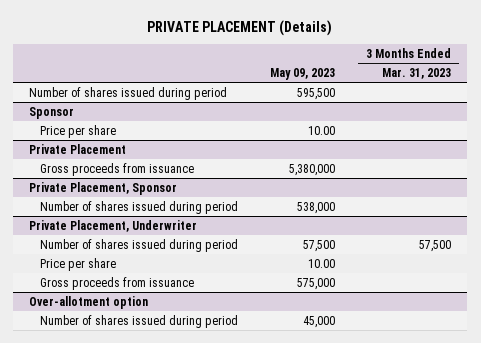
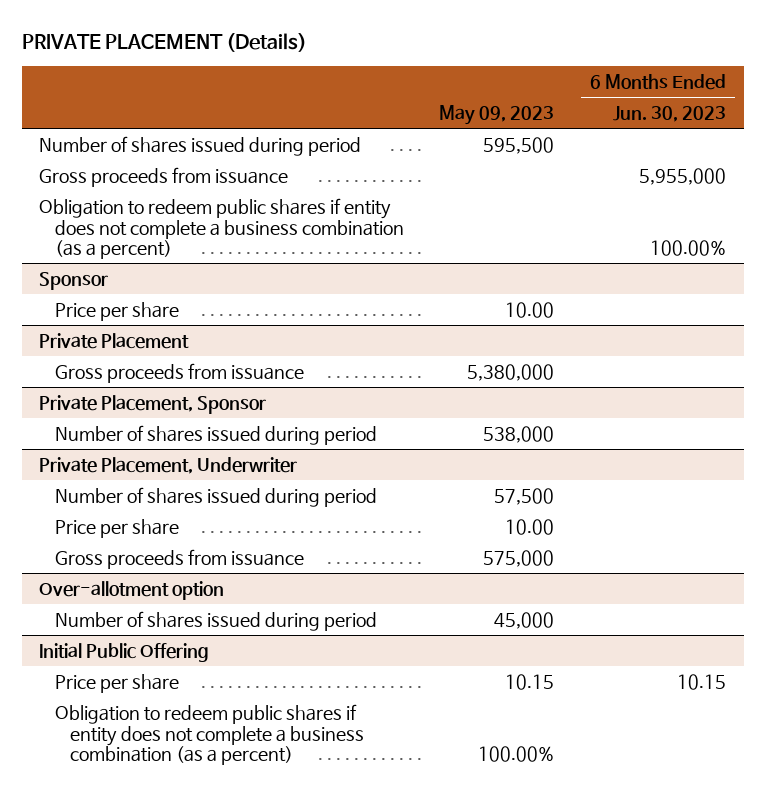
- | May 09, 2023 | 3 Months Ended Mar. 31, 2023
+ | May 09, 2023 | 6 Months Ended Jun. 30, 2023
+ Gross proceeds from issuance | | 5,955,000
+ Obligation to redeem public shares if entity does not complete a business combination (as a percent) | | 100.00%
+ Initial Public Offering
+ Price per share | 10.15 | 10.15
+ Obligation to redeem public shares if entity does not complete a business combination (as a percent) | 100.00% |

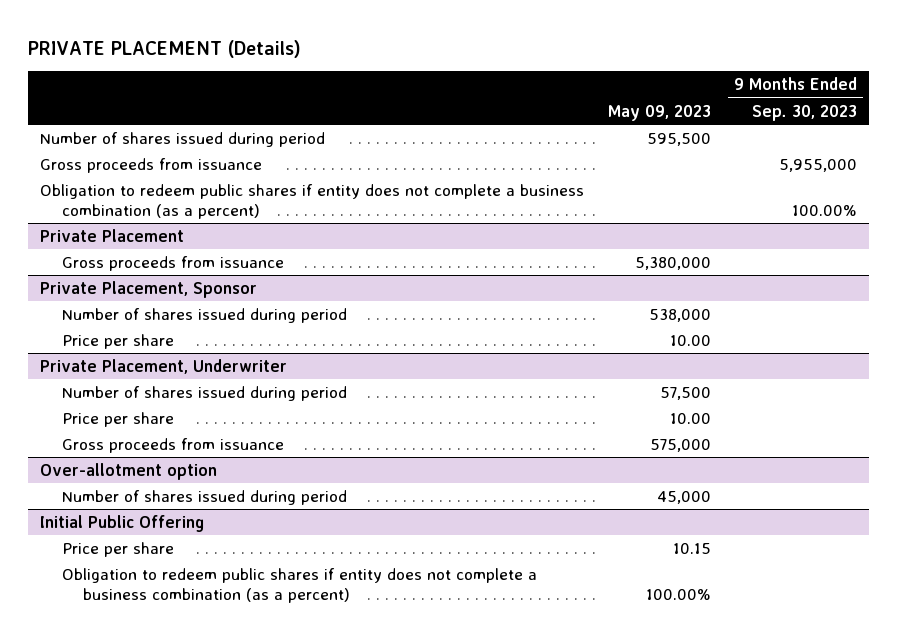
- | May 09, 2023 | 6 Months Ended Jun. 30, 2023
+ | May 09, 2023 | 9 Months Ended Sep. 30, 2023
- Sponsor
- Price per share | 10.00 |
@ Private Placement, Sponsor
+ Price per share | 10.00 |

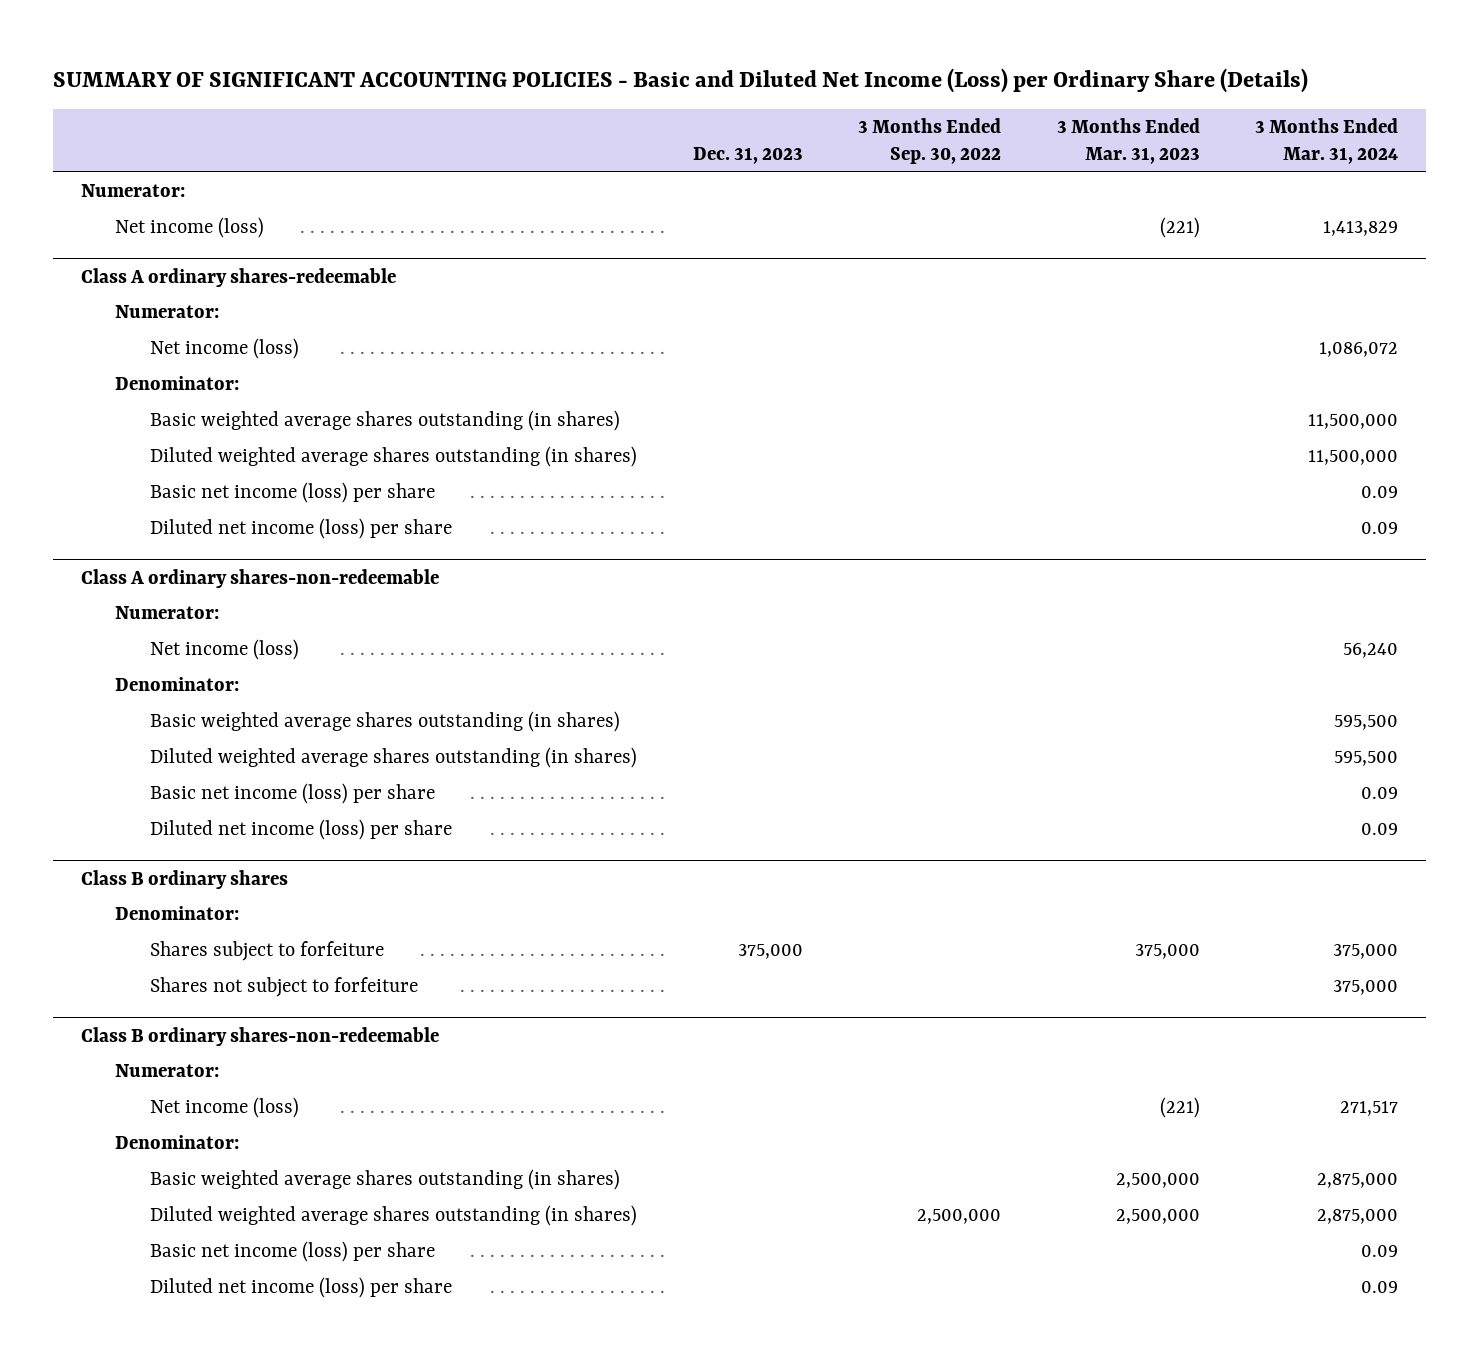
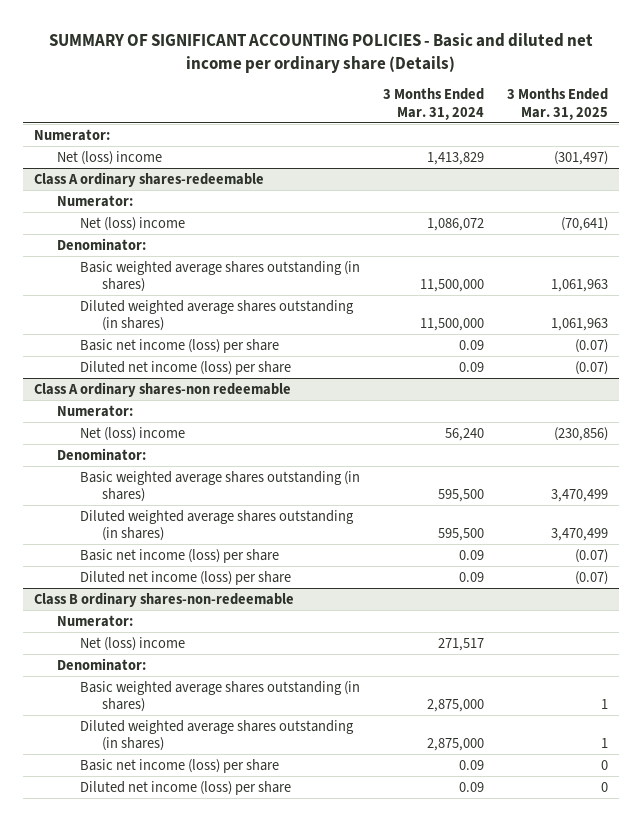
- SUMMARY OF SIGNIFICANT ACCOUNTING POLICIES - Basic and Diluted Net Income (Loss) per Ordinary Share (Details)
+ SUMMARY OF SIGNIFICANT ACCOUNTING POLICIES - Basic and diluted net income per ordinary share (Details)
- | Dec. 31, 2023 | 3 Months Ended Sep. 30, 2022 | 3 Months Ended Mar. 31, 2023 | 3 Months Ended Mar. 31, 2024
+ | 3 Months Ended Mar. 31, 2024 | 3 Months Ended Mar. 31, 2025
- Net income (loss) | | | (221) | 1,413,829
+ Net (loss) income | 1,413,829 | (301,497)
@ Class A ordinary shares-redeemable
- Net income (loss) | | | | 1,086,072
+ Net (loss) income | 1,086,072 | (70,641)
- Class A ordinary shares-non-redeemable
+ Class A ordinary shares-non redeemable
- Net income (loss) | | | | 56,240
+ Net (loss) income | 56,240 | (230,856)
- Class B ordinary shares
- Denominator:
- Shares subject to forfeiture | 375,000 | | 375,000 | 375,000
- Shares not subject to forfeiture | | | | 375,000
@ Class B ordinary shares-non-redeemable
- Net income (loss) | | | (221) | 271,517
+ Net (loss) income | 271,517 |

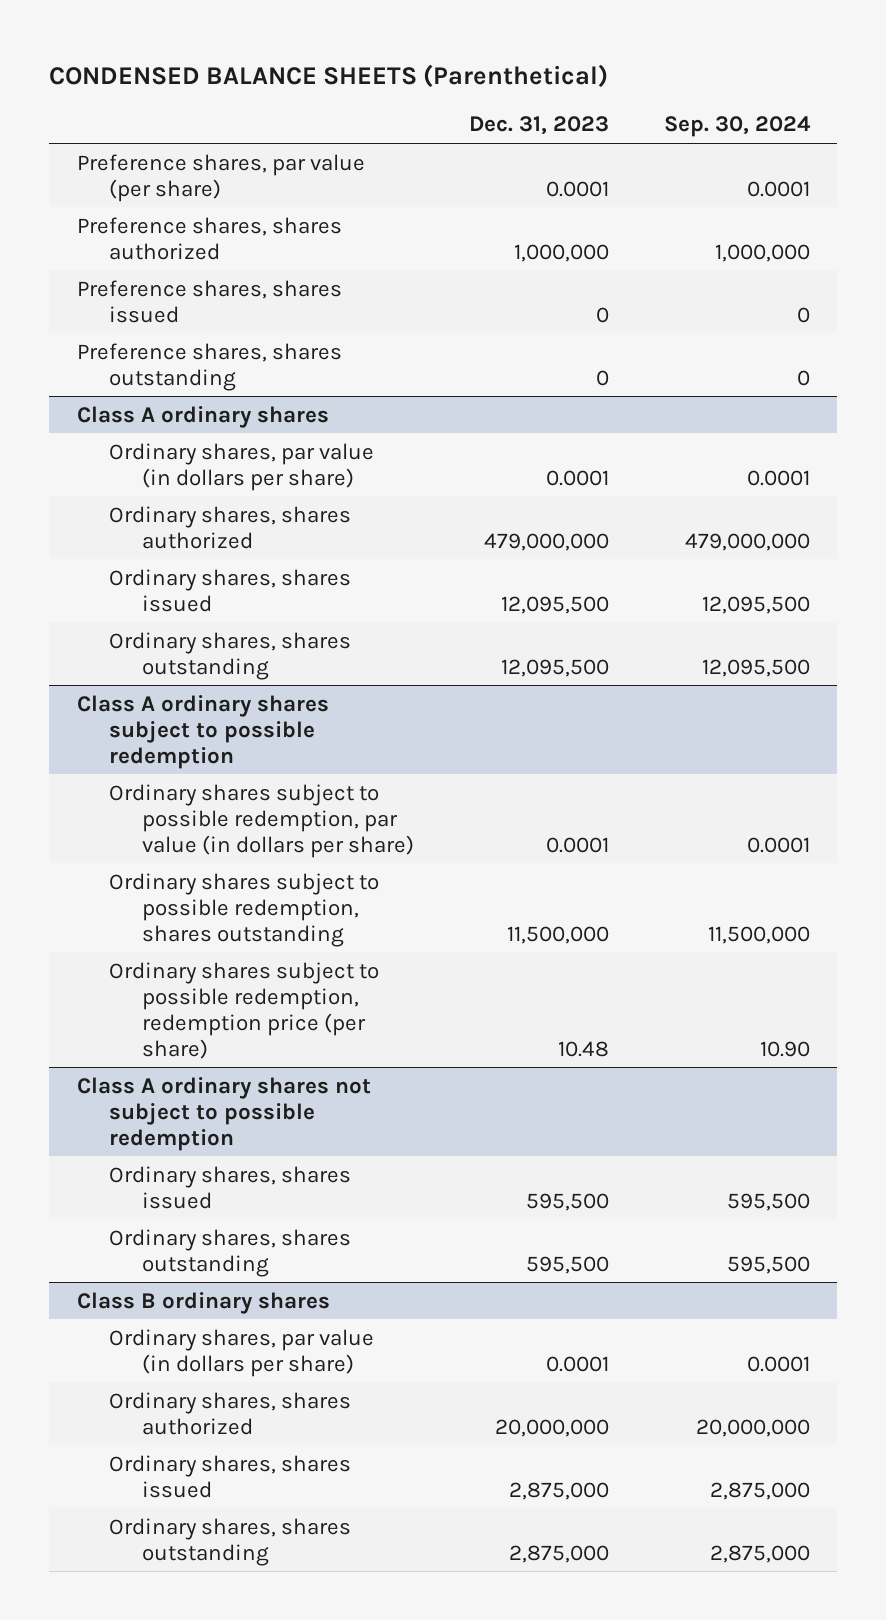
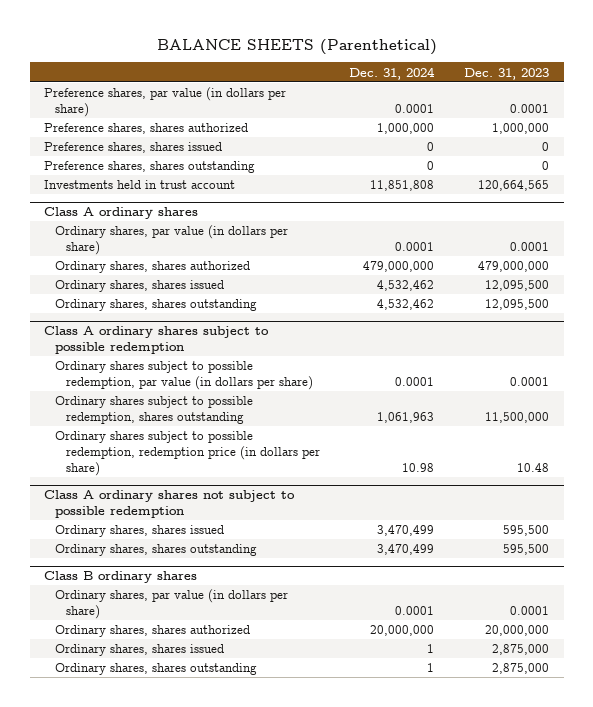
- CONDENSED BALANCE SHEETS (Parenthetical)
+ BALANCE SHEETS (Parenthetical)
- | Dec. 31, 2023 | Sep. 30, 2024
+ | Dec. 31, 2024 | Dec. 31, 2023
- Preference shares, par value (per share) | 0.0001 | 0.0001
+ Preference shares, par value (in dollars per share) | 0.0001 | 0.0001
+ Investments held in trust account | 11,851,808 | 120,664,565
@ Class A ordinary shares subject to possible redemption
- Ordinary shares subject to possible redemption, redemption price (per share) | 10.48 | 10.90
+ Ordinary shares subject to possible redemption, redemption price (in dollars per share) | 10.98 | 10.48

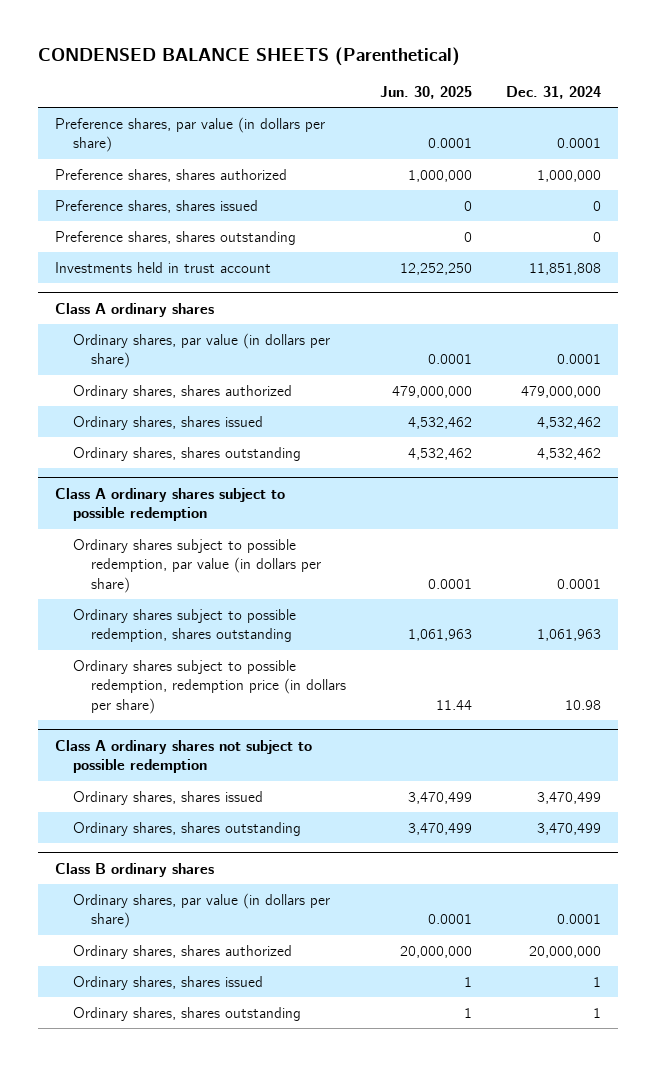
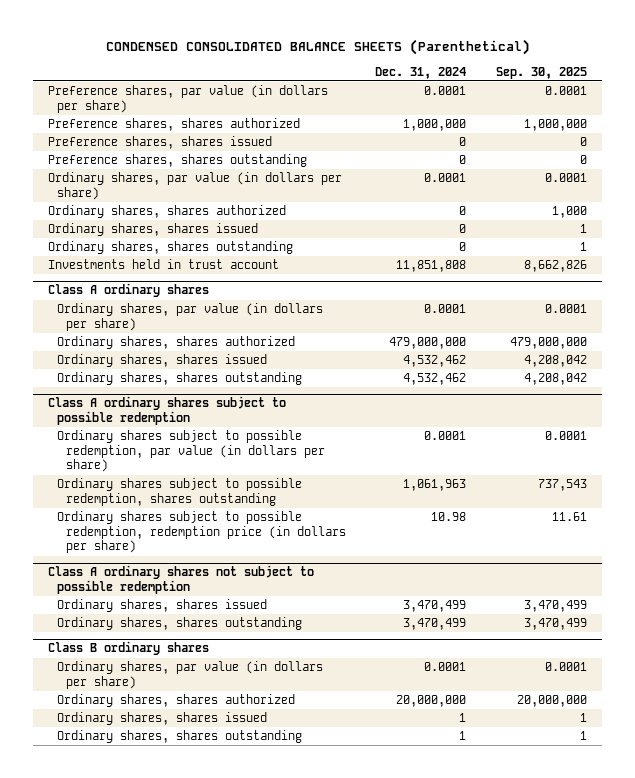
- CONDENSED BALANCE SHEETS (Parenthetical)
+ CONDENSED CONSOLIDATED BALANCE SHEETS (Parenthetical)
- | Jun. 30, 2025 | Dec. 31, 2024
+ | Dec. 31, 2024 | Sep. 30, 2025
+ Ordinary shares, par value (in dollars per share) | 0.0001 | 0.0001
+ Ordinary shares, shares authorized | 0 | 1,000
+ Ordinary shares, shares issued | 0 | 1
+ Ordinary shares, shares outstanding | 0 | 1

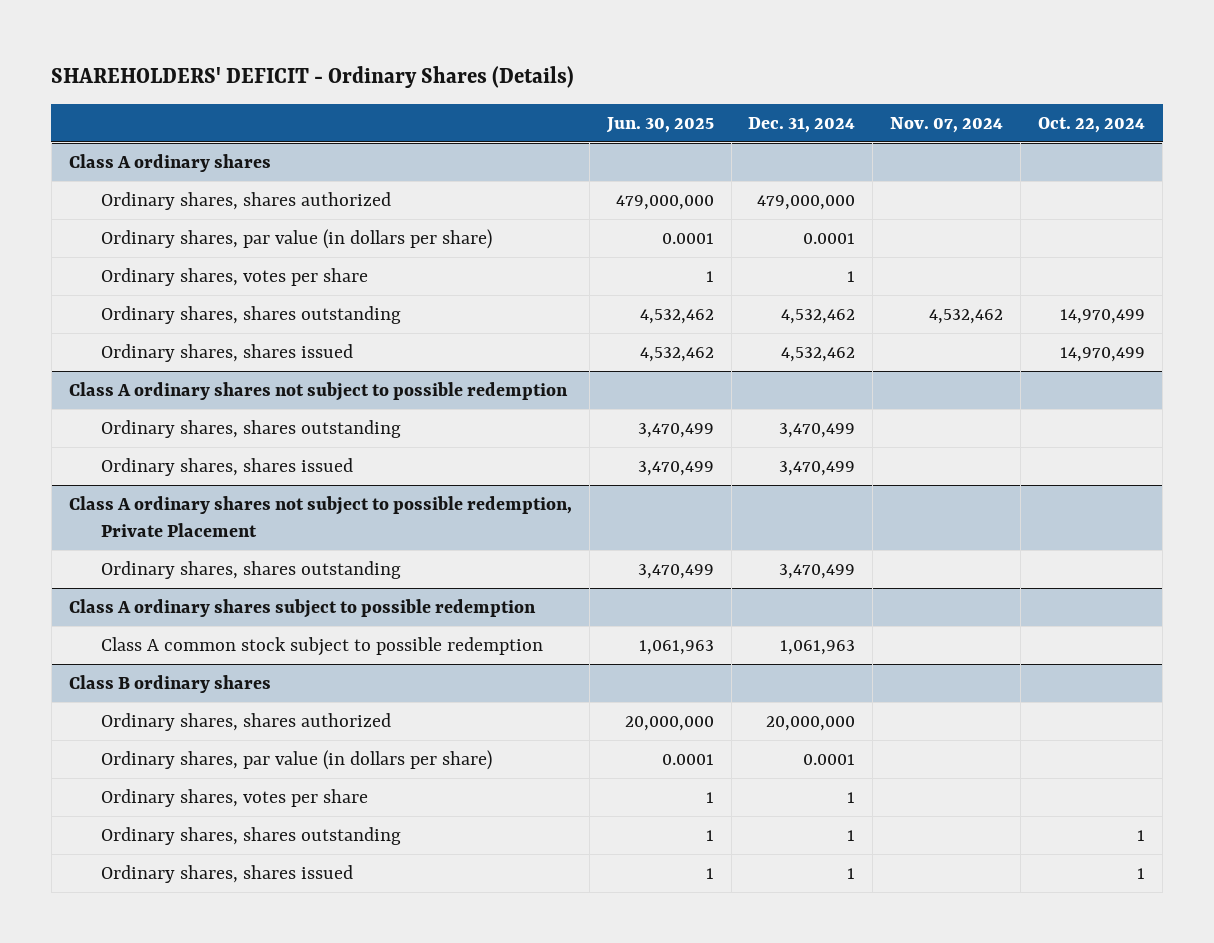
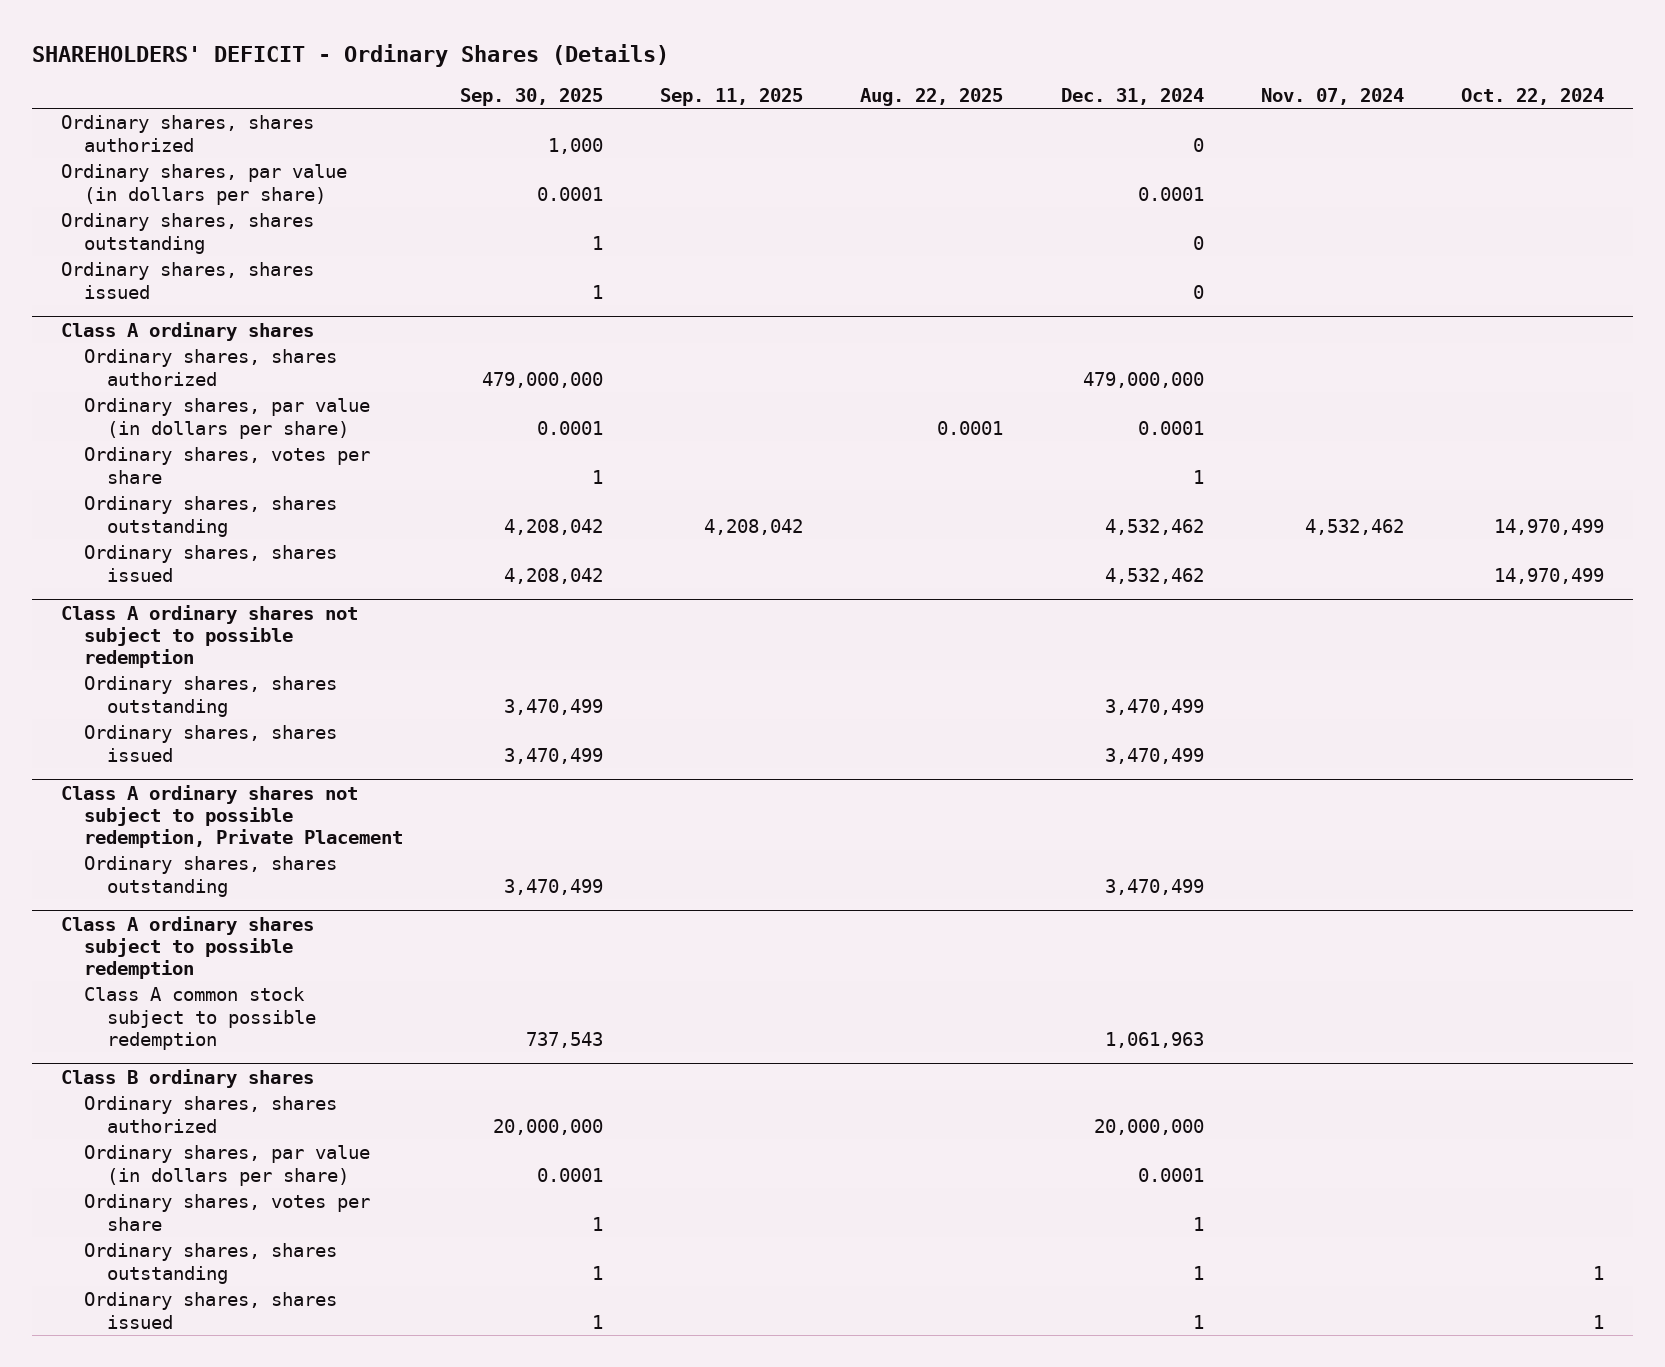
- | Jun. 30, 2025 | Dec. 31, 2024 | Nov. 07, 2024 | Oct. 22, 2024
+ | Sep. 30, 2025 | Sep. 11, 2025 | Aug. 22, 2025 | Dec. 31, 2024 | Nov. 07, 2024 | Oct. 22, 2024
+ Ordinary shares, shares authorized | 1,000 | | | 0 | |
+ Ordinary shares, par value (in dollars per share) | 0.0001 | | | 0.0001 | |
+ Ordinary shares, shares outstanding | 1 | | | 0 | |
+ Ordinary shares, shares issued | 1 | | | 0 | |

